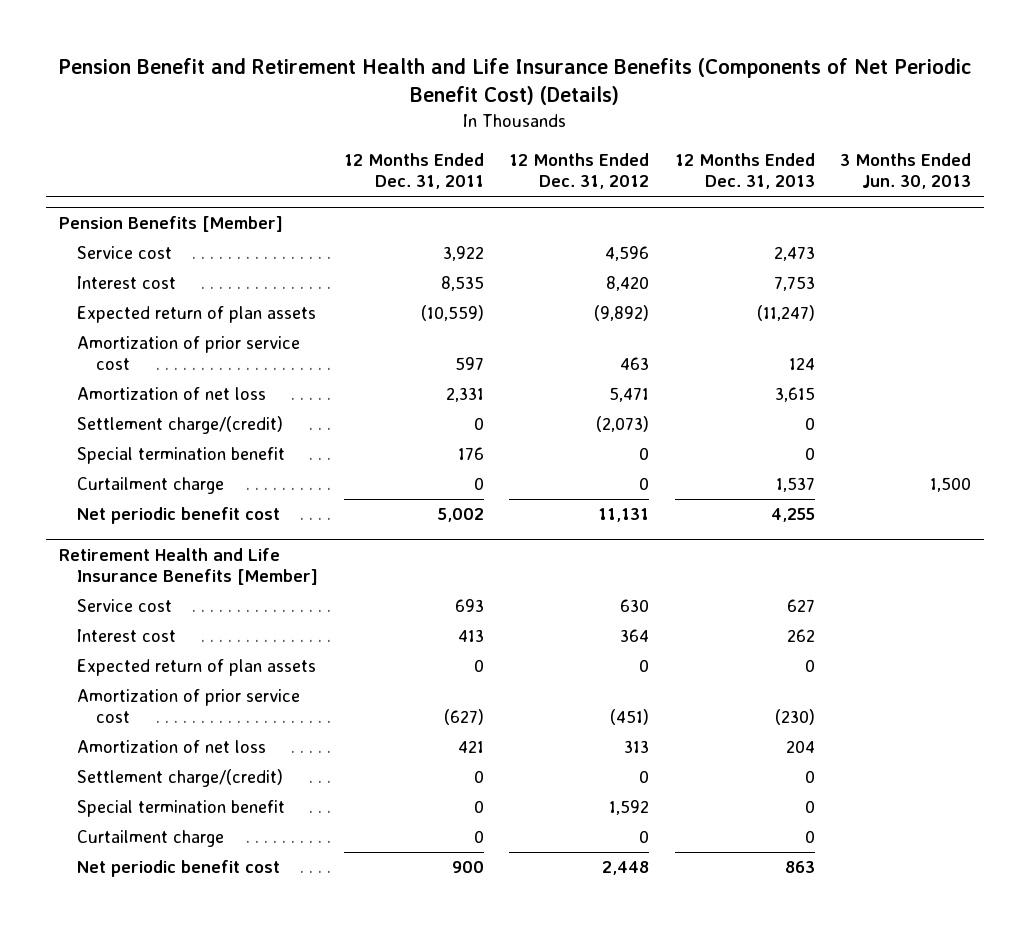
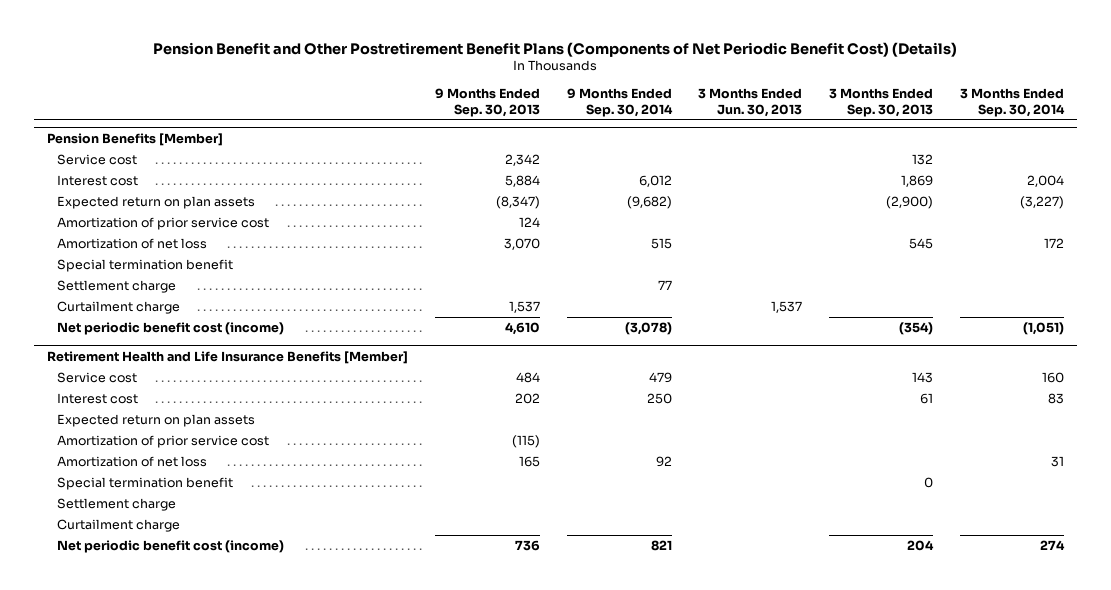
- Pension Benefit and Retirement Health and Life Insurance Benefits (Components of Net Periodic Benefit Cost) (Details)
+ Pension Benefit and Other Postretirement Benefit Plans (Components of Net Periodic Benefit Cost) (Details)
- | 12 Months Ended Dec. 31, 2011 | 12 Months Ended Dec. 31, 2012 | 12 Months Ended Dec. 31, 2013 | 3 Months Ended Jun. 30, 2013
+ | 9 Months Ended Sep. 30, 2013 | 9 Months Ended Sep. 30, 2014 | 3 Months Ended Jun. 30, 2013 | 3 Months Ended Sep. 30, 2013 | 3 Months Ended Sep. 30, 2014
@ Pension Benefits [Member]
- Expected return of plan assets | (10,559) | (9,892) | (11,247) |
+ Expected return on plan assets | (8,347) | (9,682) | | (2,900) | (3,227)
- Settlement charge/(credit) | 0 | (2,073) | 0 |
- Curtailment charge | 0 | 0 | 1,537 | 1,500
- Net periodic benefit cost | 5,002 | 11,131 | 4,255 |
+ Settlement charge | | 77 | | |
+ Curtailment charge | 1,537 | | 1,537 | |
+ Net periodic benefit cost (income) | 4,610 | (3,078) | | (354) | (1,051)
@ Retirement Health and Life Insurance Benefits [Member]
- Expected return of plan assets | 0 | 0 | 0 |
+ Expected return on plan assets
- Settlement charge/(credit) | 0 | 0 | 0 |
+ Settlement charge
- Net periodic benefit cost | 900 | 2,448 | 863 |
+ Net periodic benefit cost (income) | 736 | 821 | | 204 | 274

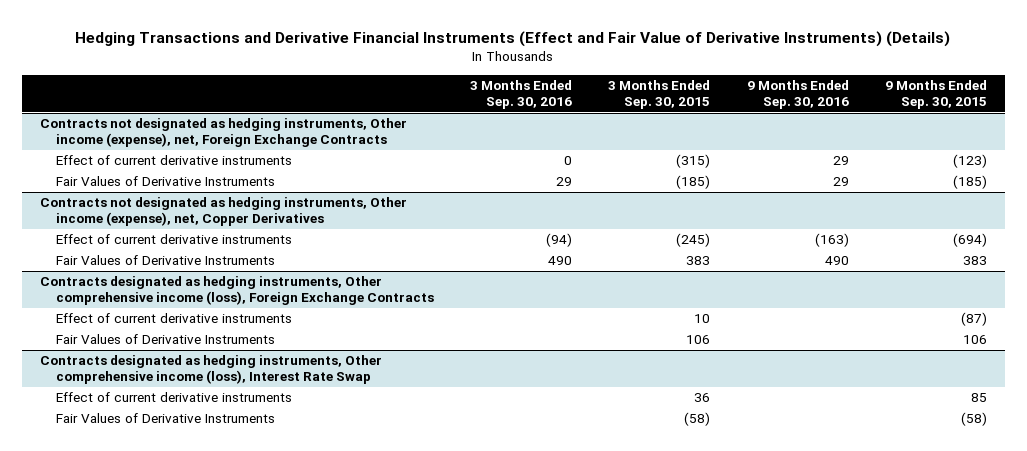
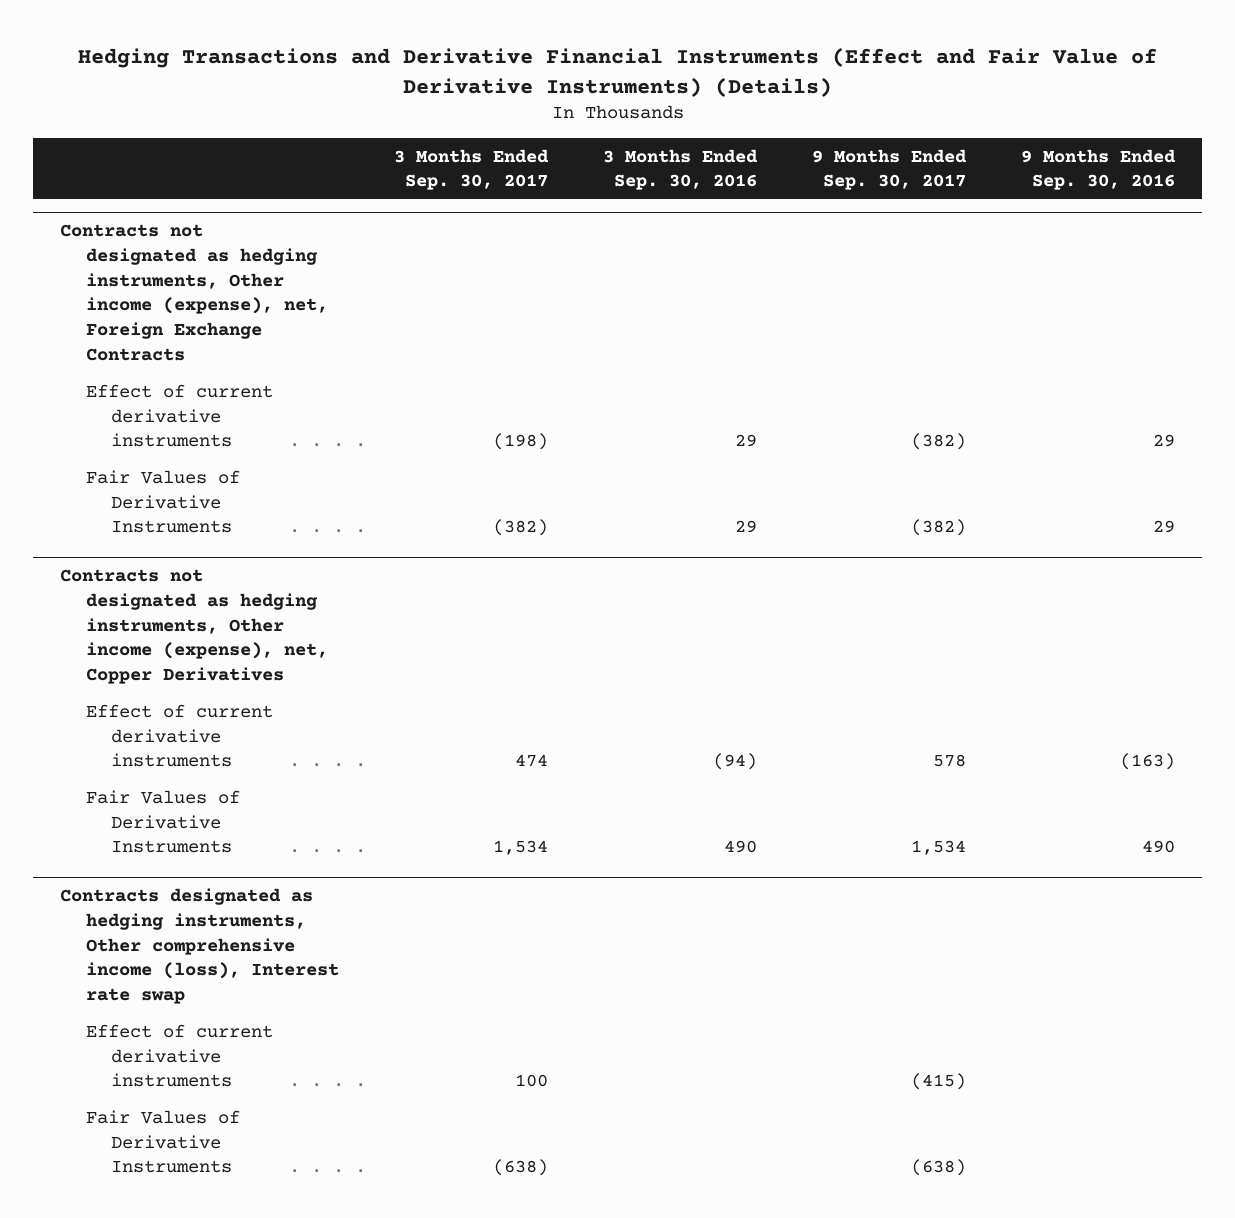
- | 3 Months Ended Sep. 30, 2016 | 3 Months Ended Sep. 30, 2015 | 9 Months Ended Sep. 30, 2016 | 9 Months Ended Sep. 30, 2015
+ | 3 Months Ended Sep. 30, 2017 | 3 Months Ended Sep. 30, 2016 | 9 Months Ended Sep. 30, 2017 | 9 Months Ended Sep. 30, 2016
@ Contracts not designated as hedging instruments, Other income (expense), net, Foreign Exchange Contracts
- Effect of current derivative instruments | 0 | (315) | 29 | (123)
+ Effect of current derivative instruments | (198) | 29 | (382) | 29
- Contracts designated as hedging instruments, Other comprehensive income (loss), Foreign Exchange Contracts
- Effect of current derivative instruments | | 10 | | (87)
- Fair Values of Derivative Instruments | | 106 | | 106
- Contracts designated as hedging instruments, Other comprehensive income (loss), Interest Rate Swap
+ Contracts designated as hedging instruments, Other comprehensive income (loss), Interest rate swap

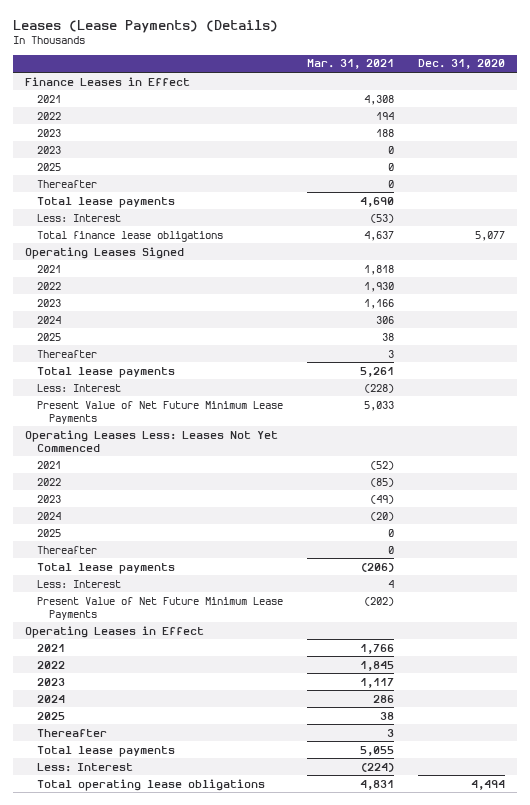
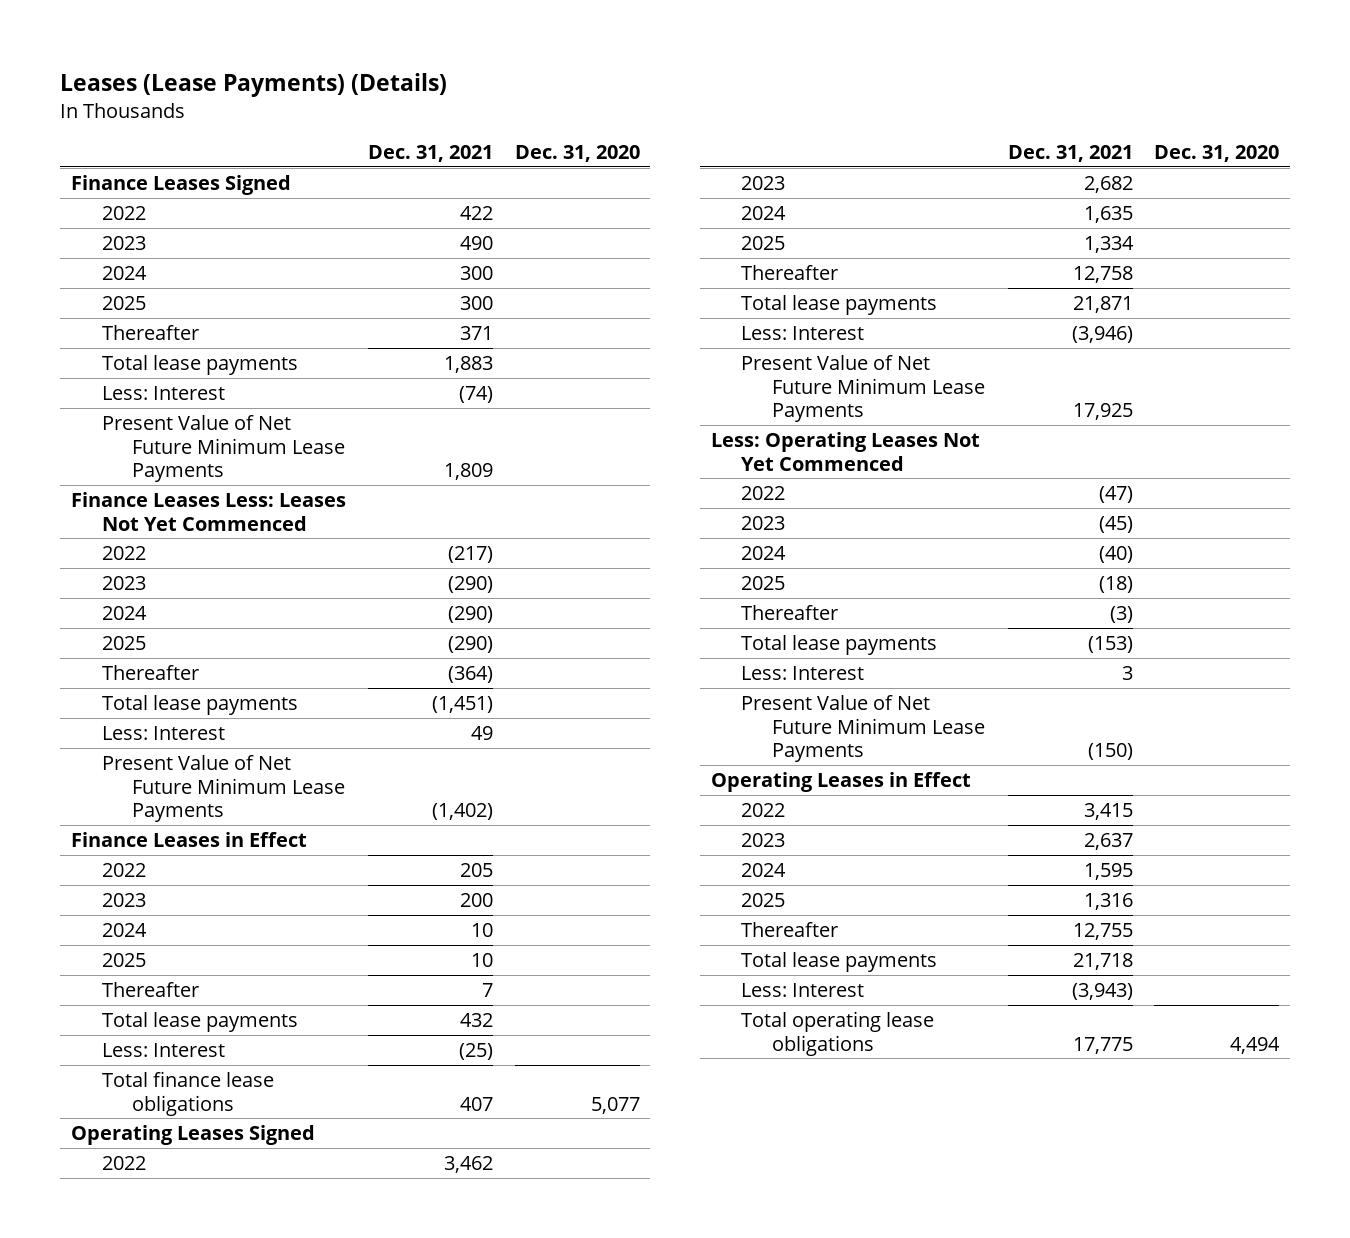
- | Mar. 31, 2021 | Dec. 31, 2020
+ | Dec. 31, 2021 | Dec. 31, 2020
- 2021 | 4,308 |
+ Finance Leases Signed
+ 2024 | 300 |
+ 2025 | 300 |
+ Thereafter | 371 |
+ Total lease payments | 1,883 |
+ Less: Interest | (74) |
+ Present Value of Net Future Minimum Lease Payments | 1,809 |
+ Finance Leases Less: Leases Not Yet Commenced
+ 2022 | (217) |
+ 2024 | (290) |
+ Present Value of Net Future Minimum Lease Payments | (1,402) |
moved down: Finance Leases in Effect
+ 2022 | 205 |
+ 2023 | 200 |
+ 2024 | 10 |
+ 2025 | 10 |
+ Thereafter | 7 |
+ Total lease payments | 432 |
+ Less: Interest | (25) |
- 2021 | 1,818 |
- Operating Leases Less: Leases Not Yet Commenced
- 2021 | (52) |
+ Less: Operating Leases Not Yet Commenced
- 2021 | 1,766 |

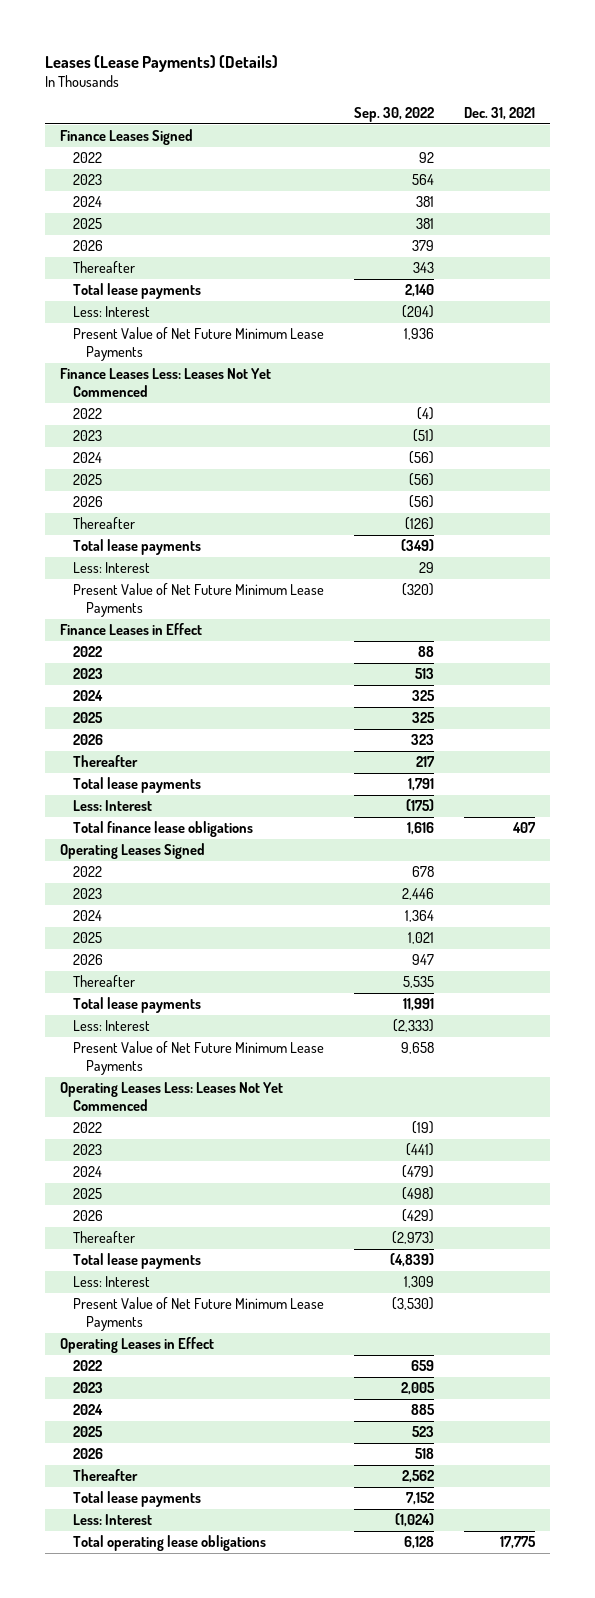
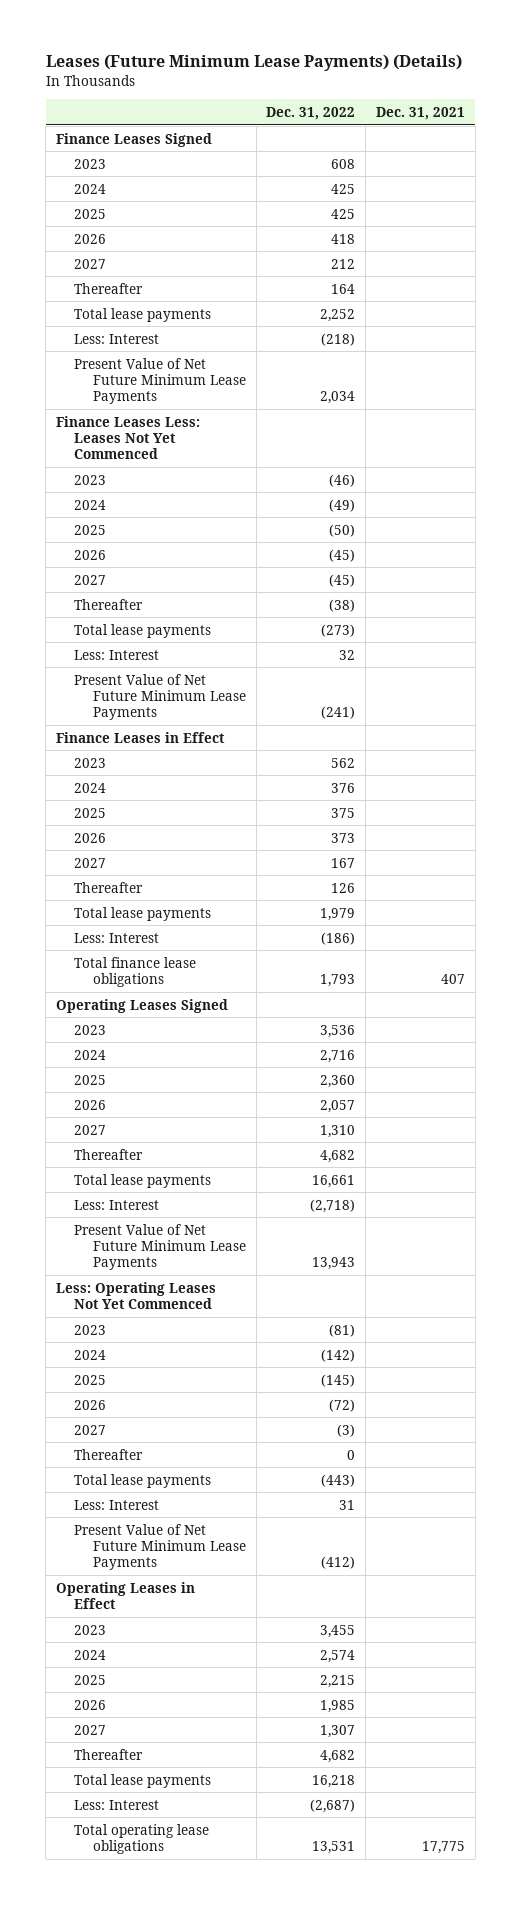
- Leases (Lease Payments) (Details)
+ Leases (Future Minimum Lease Payments) (Details)
- | Sep. 30, 2022 | Dec. 31, 2021
+ | Dec. 31, 2022 | Dec. 31, 2021
- 2022 | 92 |
+ 2027 | 212 |
- 2022 | (4) |
+ 2027 | (45) |
- 2022 | 88 |
+ 2027 | 167 |
- 2022 | 678 |
+ 2027 | 1,310 |
- Operating Leases Less: Leases Not Yet Commenced
- 2022 | (19) |
+ Less: Operating Leases Not Yet Commenced
+ 2027 | (3) |
- 2022 | 659 |
+ 2027 | 1,307 |

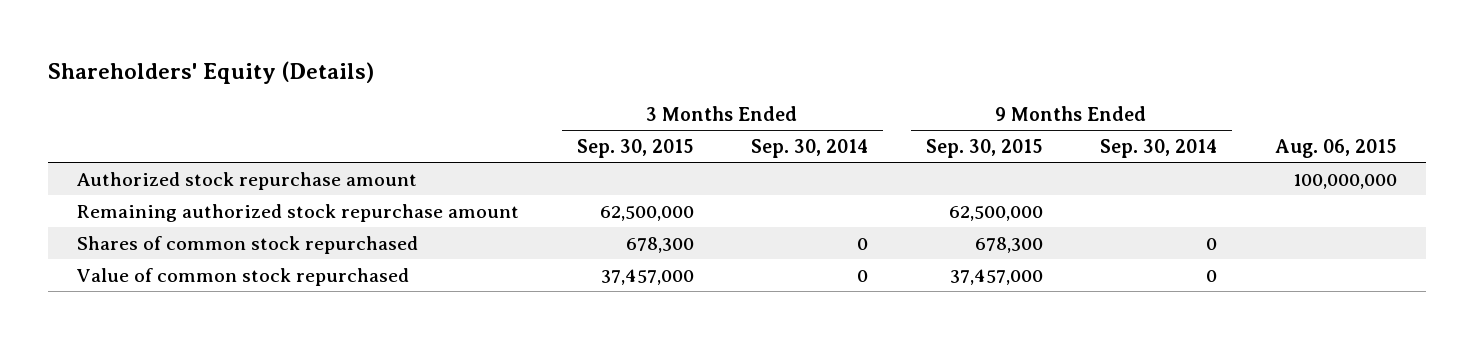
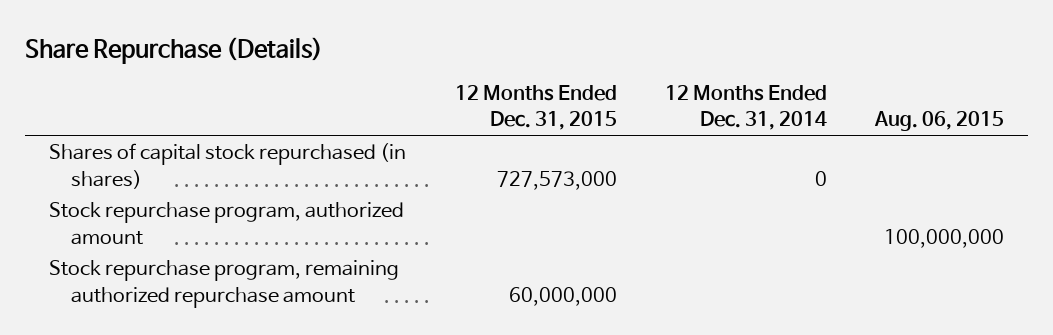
- Shareholders' Equity (Details)
+ Share Repurchase (Details)
- | 3 Months Ended Sep. 30, 2015 | 3 Months Ended Sep. 30, 2014 | 9 Months Ended Sep. 30, 2015 | 9 Months Ended Sep. 30, 2014 | Aug. 06, 2015
+ | 12 Months Ended Dec. 31, 2015 | 12 Months Ended Dec. 31, 2014 | Aug. 06, 2015
- Authorized stock repurchase amount | | | | | 100,000,000
- Remaining authorized stock repurchase amount | 62,500,000 | | 62,500,000 | |
- Shares of common stock repurchased | 678,300 | 0 | 678,300 | 0 |
- Value of common stock repurchased | 37,457,000 | 0 | 37,457,000 | 0 |
+ Shares of capital stock repurchased (in shares) | 727,573,000 | 0 |
+ Stock repurchase program, authorized amount | | | 100,000,000
+ Stock repurchase program, remaining authorized repurchase amount | 60,000,000 | |

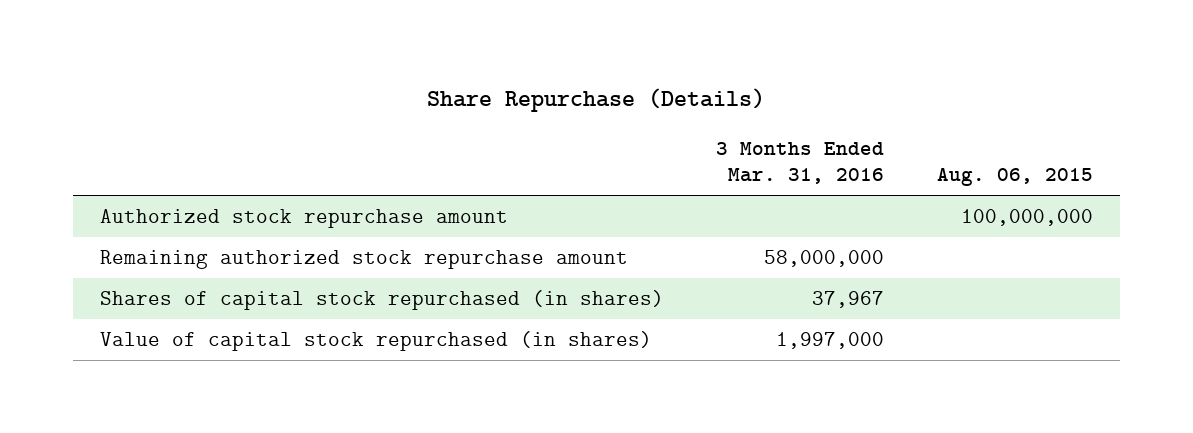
- | 12 Months Ended Dec. 31, 2015 | 12 Months Ended Dec. 31, 2014 | Aug. 06, 2015
+ | 3 Months Ended Mar. 31, 2016 | Aug. 06, 2015
+ Authorized stock repurchase amount | | 100,000,000
+ Remaining authorized stock repurchase amount | 58,000,000 |
- Stock repurchase program, authorized amount | | | 100,000,000
- Stock repurchase program, remaining authorized repurchase amount | 60,000,000 | |
+ Value of capital stock repurchased (in shares) | 1,997,000 |

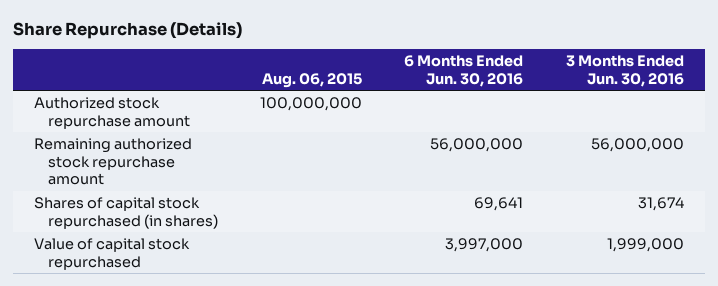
- | 3 Months Ended Mar. 31, 2016 | Aug. 06, 2015
+ | Aug. 06, 2015 | 6 Months Ended Jun. 30, 2016 | 3 Months Ended Jun. 30, 2016
- Value of capital stock repurchased (in shares) | 1,997,000 |
+ Value of capital stock repurchased | | 3,997,000 | 1,999,000

